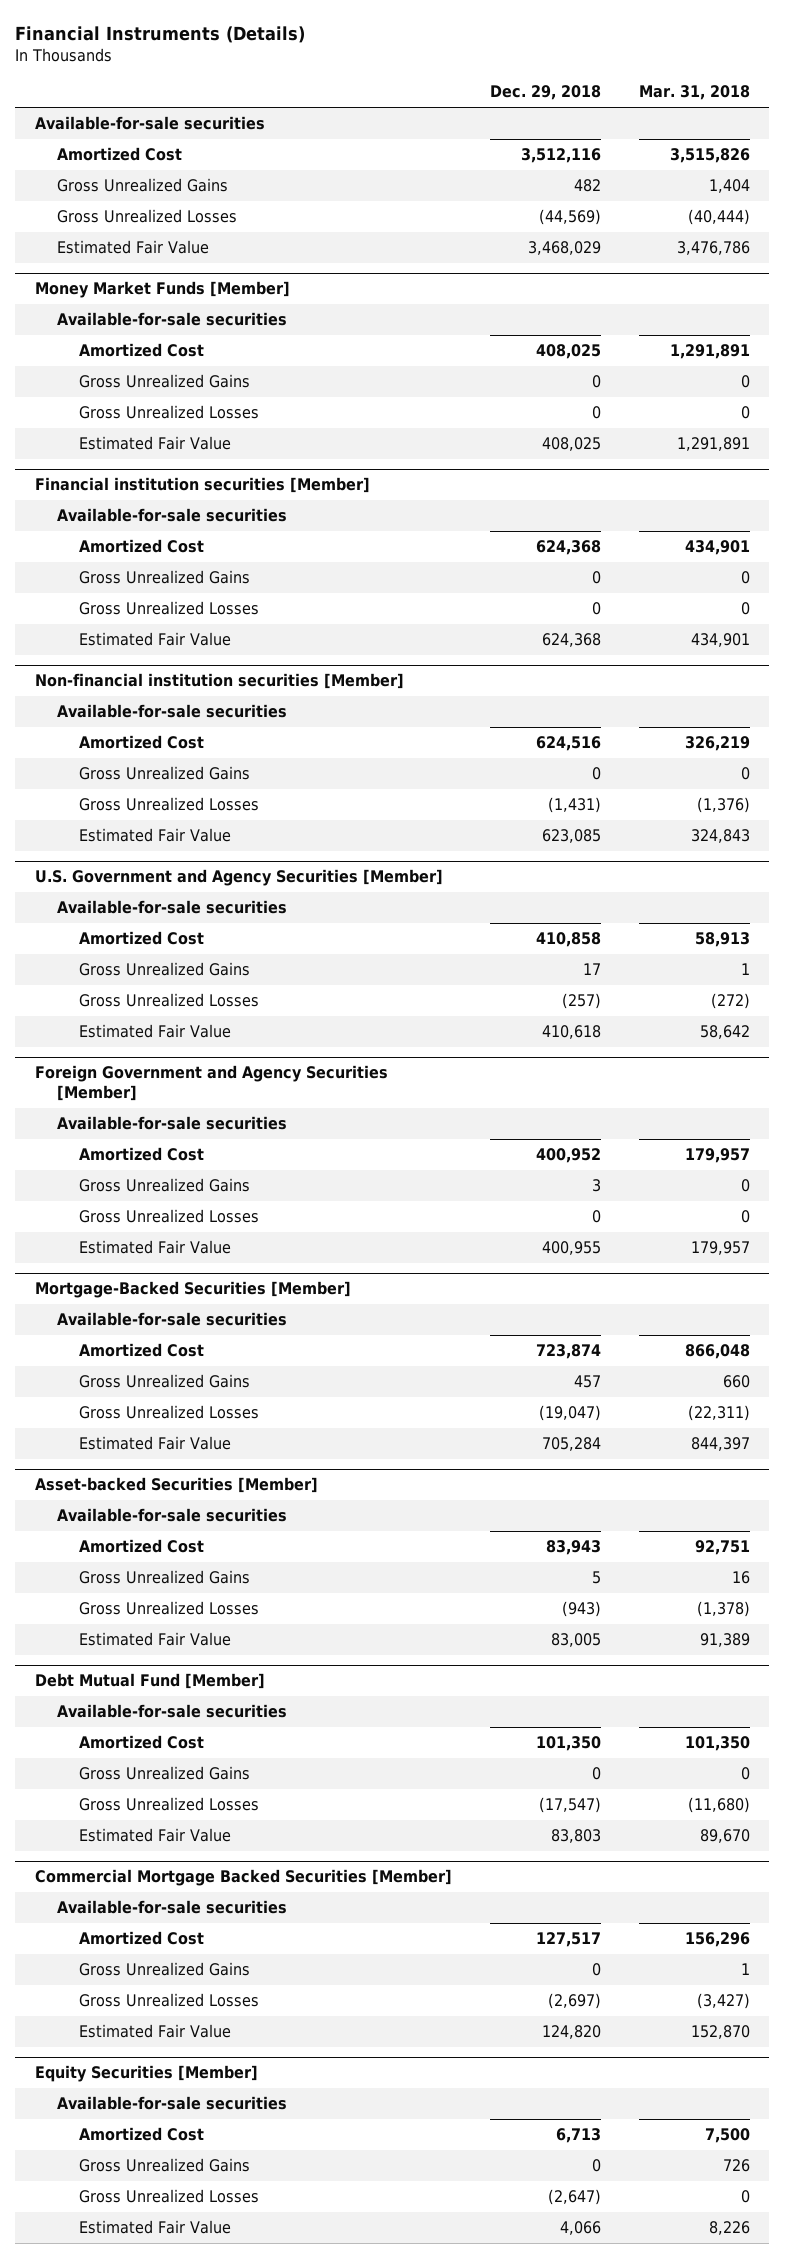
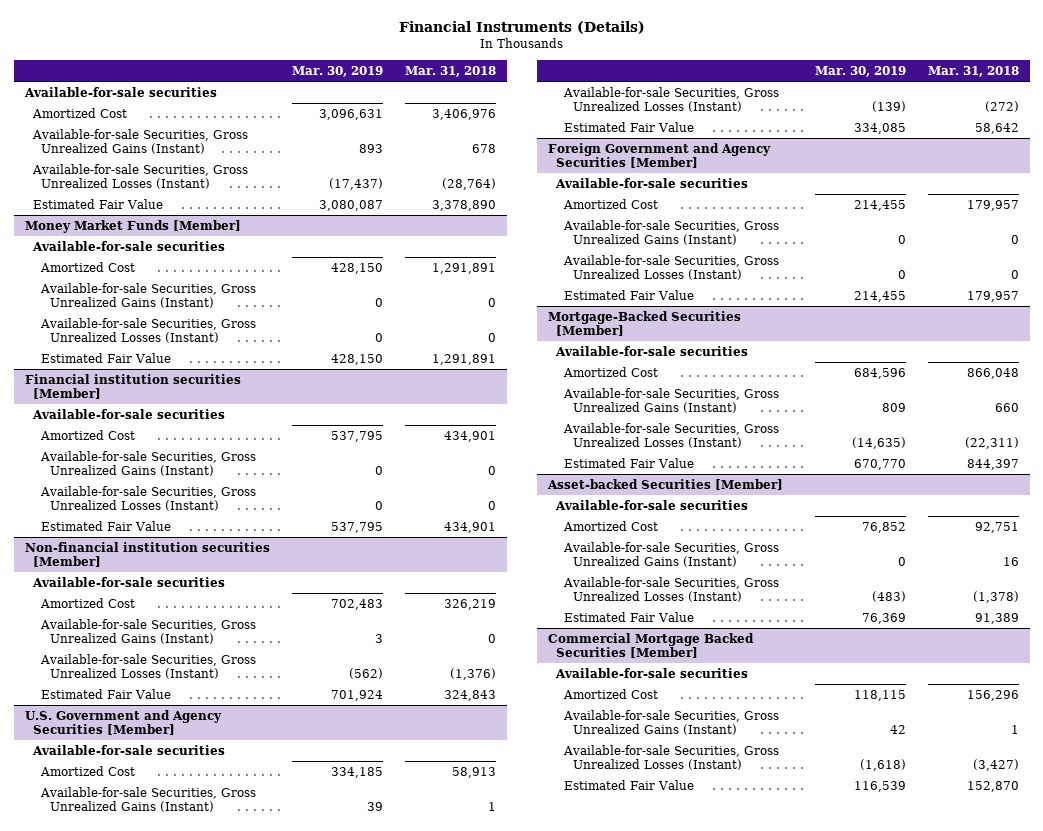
- | Dec. 29, 2018 | Mar. 31, 2018
+ | Mar. 30, 2019 | Mar. 31, 2018
- Amortized Cost | 3,512,116 | 3,515,826
- Gross Unrealized Gains | 482 | 1,404
- Gross Unrealized Losses | (44,569) | (40,444)
- Estimated Fair Value | 3,468,029 | 3,476,786
+ Amortized Cost | 3,096,631 | 3,406,976
+ Available-for-sale Securities, Gross Unrealized Gains (Instant) | 893 | 678
+ Available-for-sale Securities, Gross Unrealized Losses (Instant) | (17,437) | (28,764)
+ Estimated Fair Value | 3,080,087 | 3,378,890
@ Money Market Funds [Member]
- Gross Unrealized Gains | 0 | 0
- Gross Unrealized Losses | 0 | 0
+ Available-for-sale Securities, Gross Unrealized Gains (Instant) | 0 | 0
+ Available-for-sale Securities, Gross Unrealized Losses (Instant) | 0 | 0
@ Financial institution securities [Member]
- Gross Unrealized Gains | 0 | 0
- Gross Unrealized Losses | 0 | 0
+ Available-for-sale Securities, Gross Unrealized Gains (Instant) | 0 | 0
+ Available-for-sale Securities, Gross Unrealized Losses (Instant) | 0 | 0
@ Non-financial institution securities [Member]
- Gross Unrealized Gains | 0 | 0
- Gross Unrealized Losses | (1,431) | (1,376)
+ Available-for-sale Securities, Gross Unrealized Gains (Instant) | 3 | 0
+ Available-for-sale Securities, Gross Unrealized Losses (Instant) | (562) | (1,376)
@ U.S. Government and Agency Securities [Member]
- Gross Unrealized Gains | 17 | 1
- Gross Unrealized Losses | (257) | (272)
+ Available-for-sale Securities, Gross Unrealized Gains (Instant) | 39 | 1
+ Available-for-sale Securities, Gross Unrealized Losses (Instant) | (139) | (272)
@ Foreign Government and Agency Securities [Member]
- Gross Unrealized Gains | 3 | 0
- Gross Unrealized Losses | 0 | 0
+ Available-for-sale Securities, Gross Unrealized Gains (Instant) | 0 | 0
+ Available-for-sale Securities, Gross Unrealized Losses (Instant) | 0 | 0
@ Mortgage-Backed Securities [Member]
- Gross Unrealized Gains | 457 | 660
- Gross Unrealized Losses | (19,047) | (22,311)
+ Available-for-sale Securities, Gross Unrealized Gains (Instant) | 809 | 660
+ Available-for-sale Securities, Gross Unrealized Losses (Instant) | (14,635) | (22,311)
@ Asset-backed Securities [Member]
- Gross Unrealized Gains | 5 | 16
- Gross Unrealized Losses | (943) | (1,378)
+ Available-for-sale Securities, Gross Unrealized Gains (Instant) | 0 | 16
+ Available-for-sale Securities, Gross Unrealized Losses (Instant) | (483) | (1,378)
- Debt Mutual Fund [Member]
- Available-for-sale securities
- Amortized Cost | 101,350 | 101,350
- Gross Unrealized Gains | 0 | 0
- Gross Unrealized Losses | (17,547) | (11,680)
- Estimated Fair Value | 83,803 | 89,670
@ Commercial Mortgage Backed Securities [Member]
- Gross Unrealized Gains | 0 | 1
- Gross Unrealized Losses | (2,697) | (3,427)
+ Available-for-sale Securities, Gross Unrealized Gains (Instant) | 42 | 1
+ Available-for-sale Securities, Gross Unrealized Losses (Instant) | (1,618) | (3,427)
- Equity Securities [Member]
- Available-for-sale securities
- Amortized Cost | 6,713 | 7,500
- Gross Unrealized Gains | 0 | 726
- Gross Unrealized Losses | (2,647) | 0
- Estimated Fair Value | 4,066 | 8,226

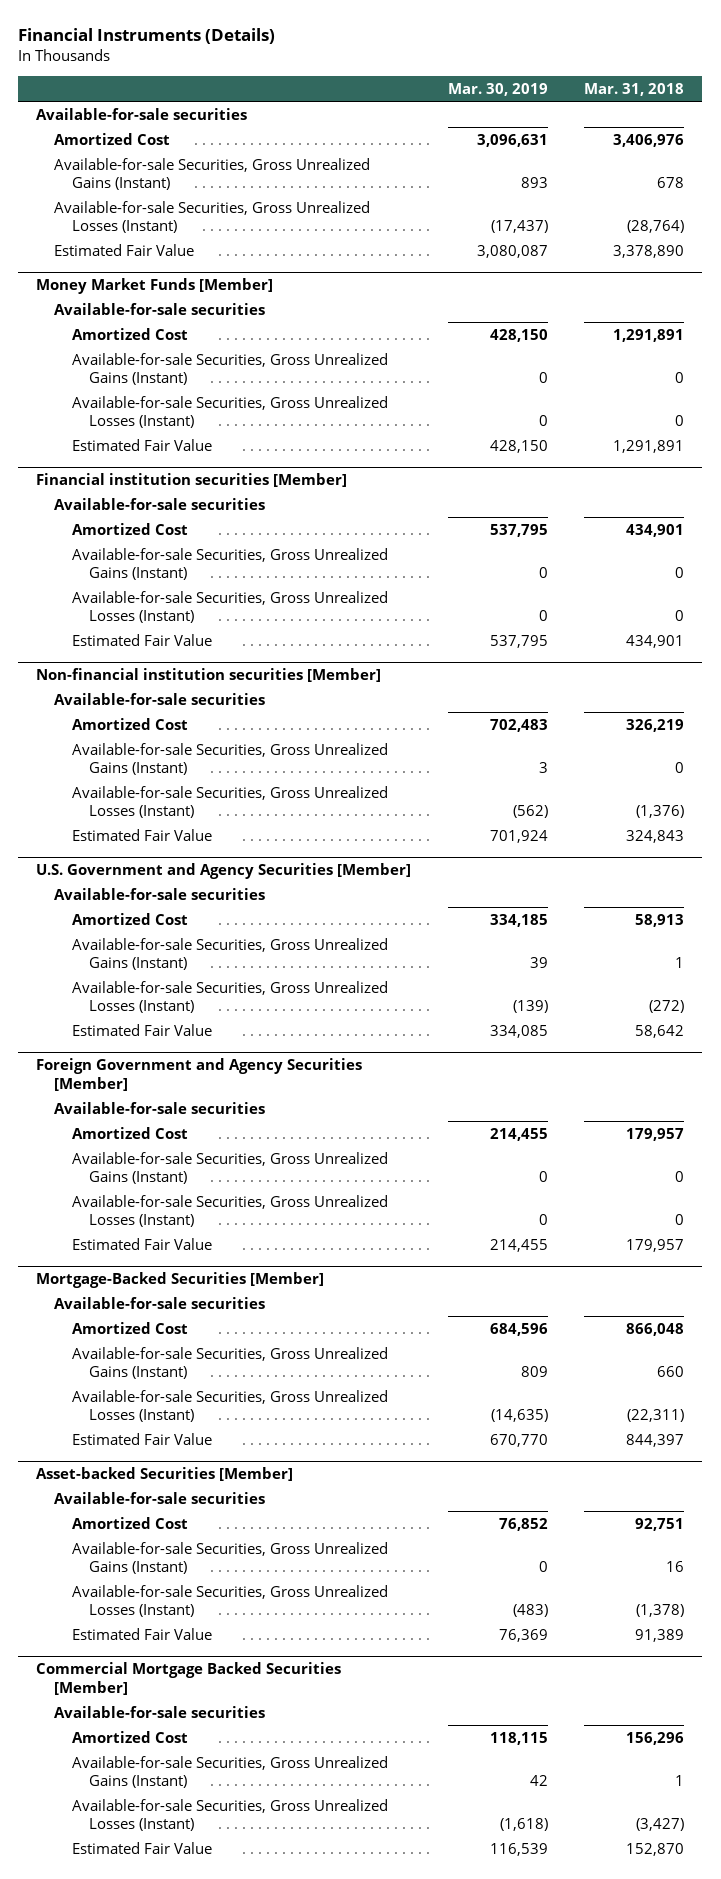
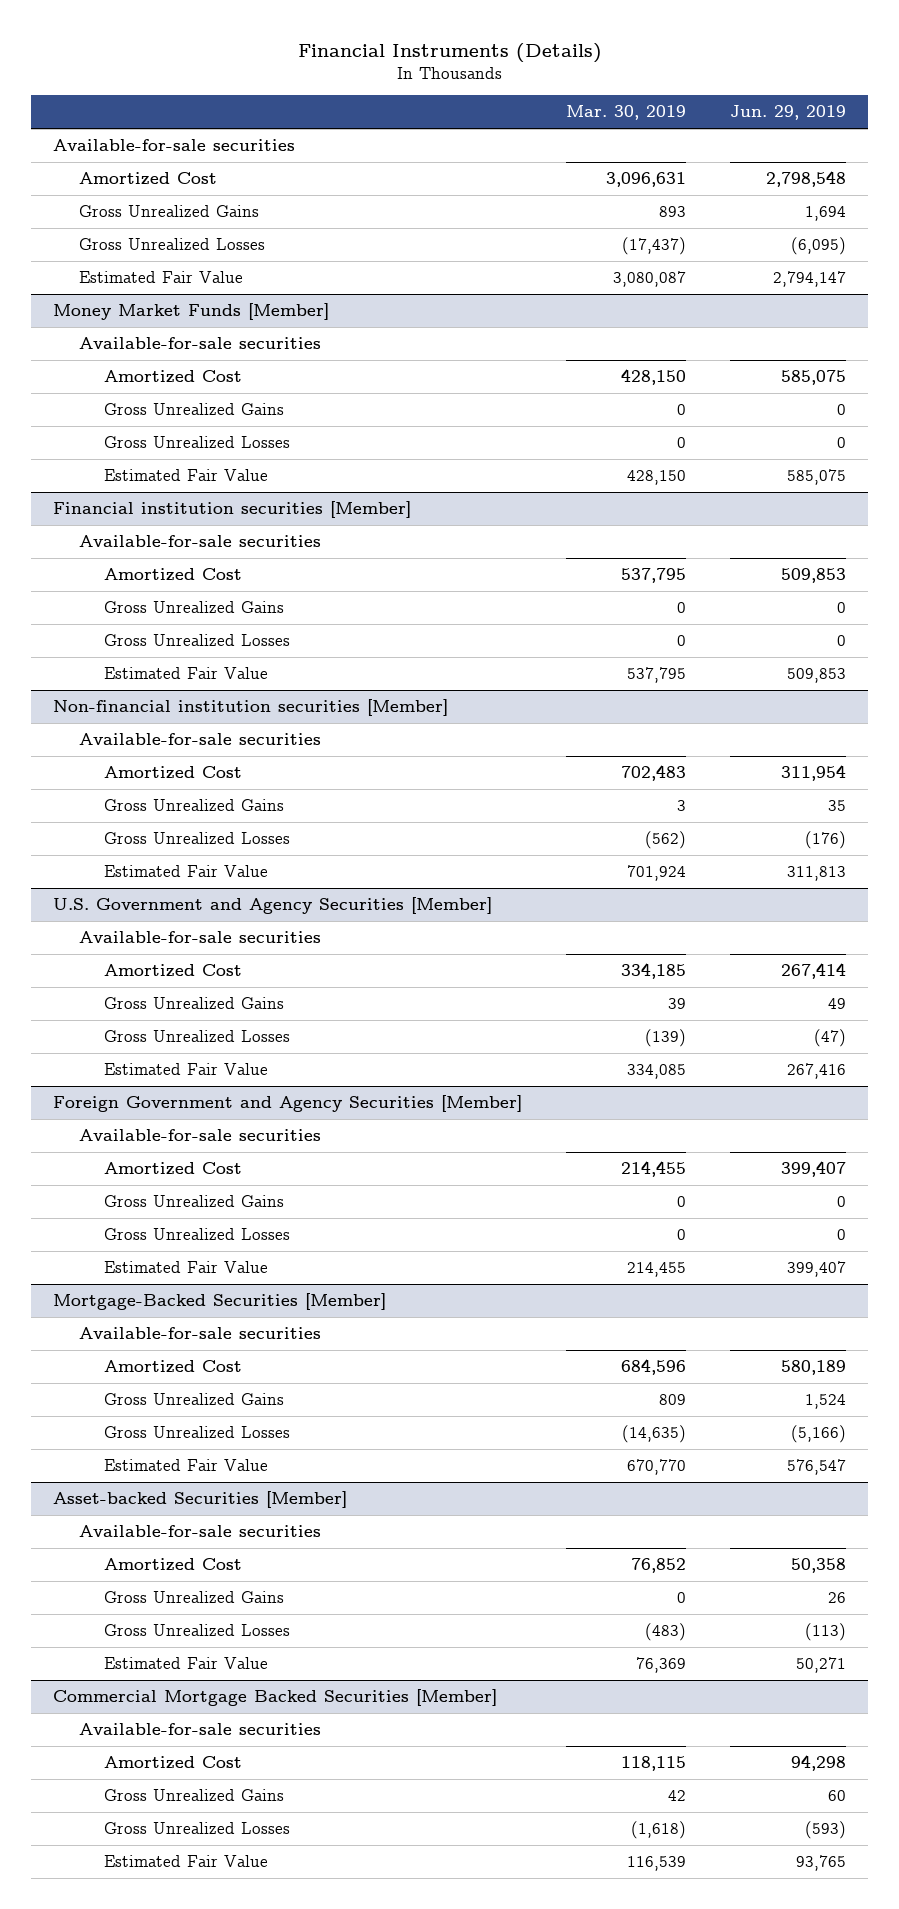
- | Mar. 30, 2019 | Mar. 31, 2018
+ | Mar. 30, 2019 | Jun. 29, 2019
- Available-for-sale Securities, Gross Unrealized Gains (Instant) | 893 | 678
- Available-for-sale Securities, Gross Unrealized Losses (Instant) | (17,437) | (28,764)
+ Gross Unrealized Gains | 893 | 1,694
+ Gross Unrealized Losses | (17,437) | (6,095)
@ Money Market Funds [Member]
- Available-for-sale Securities, Gross Unrealized Gains (Instant) | 0 | 0
- Available-for-sale Securities, Gross Unrealized Losses (Instant) | 0 | 0
+ Gross Unrealized Gains | 0 | 0
+ Gross Unrealized Losses | 0 | 0
@ Financial institution securities [Member]
- Available-for-sale Securities, Gross Unrealized Gains (Instant) | 0 | 0
- Available-for-sale Securities, Gross Unrealized Losses (Instant) | 0 | 0
+ Gross Unrealized Gains | 0 | 0
+ Gross Unrealized Losses | 0 | 0
@ Non-financial institution securities [Member]
- Available-for-sale Securities, Gross Unrealized Gains (Instant) | 3 | 0
- Available-for-sale Securities, Gross Unrealized Losses (Instant) | (562) | (1,376)
+ Gross Unrealized Gains | 3 | 35
+ Gross Unrealized Losses | (562) | (176)
@ U.S. Government and Agency Securities [Member]
- Available-for-sale Securities, Gross Unrealized Gains (Instant) | 39 | 1
- Available-for-sale Securities, Gross Unrealized Losses (Instant) | (139) | (272)
+ Gross Unrealized Gains | 39 | 49
+ Gross Unrealized Losses | (139) | (47)
@ Foreign Government and Agency Securities [Member]
- Available-for-sale Securities, Gross Unrealized Gains (Instant) | 0 | 0
- Available-for-sale Securities, Gross Unrealized Losses (Instant) | 0 | 0
+ Gross Unrealized Gains | 0 | 0
+ Gross Unrealized Losses | 0 | 0
@ Mortgage-Backed Securities [Member]
- Available-for-sale Securities, Gross Unrealized Gains (Instant) | 809 | 660
- Available-for-sale Securities, Gross Unrealized Losses (Instant) | (14,635) | (22,311)
+ Gross Unrealized Gains | 809 | 1,524
+ Gross Unrealized Losses | (14,635) | (5,166)
@ Asset-backed Securities [Member]
- Available-for-sale Securities, Gross Unrealized Gains (Instant) | 0 | 16
- Available-for-sale Securities, Gross Unrealized Losses (Instant) | (483) | (1,378)
+ Gross Unrealized Gains | 0 | 26
+ Gross Unrealized Losses | (483) | (113)
@ Commercial Mortgage Backed Securities [Member]
- Available-for-sale Securities, Gross Unrealized Gains (Instant) | 42 | 1
- Available-for-sale Securities, Gross Unrealized Losses (Instant) | (1,618) | (3,427)
+ Gross Unrealized Gains | 42 | 60
+ Gross Unrealized Losses | (1,618) | (593)

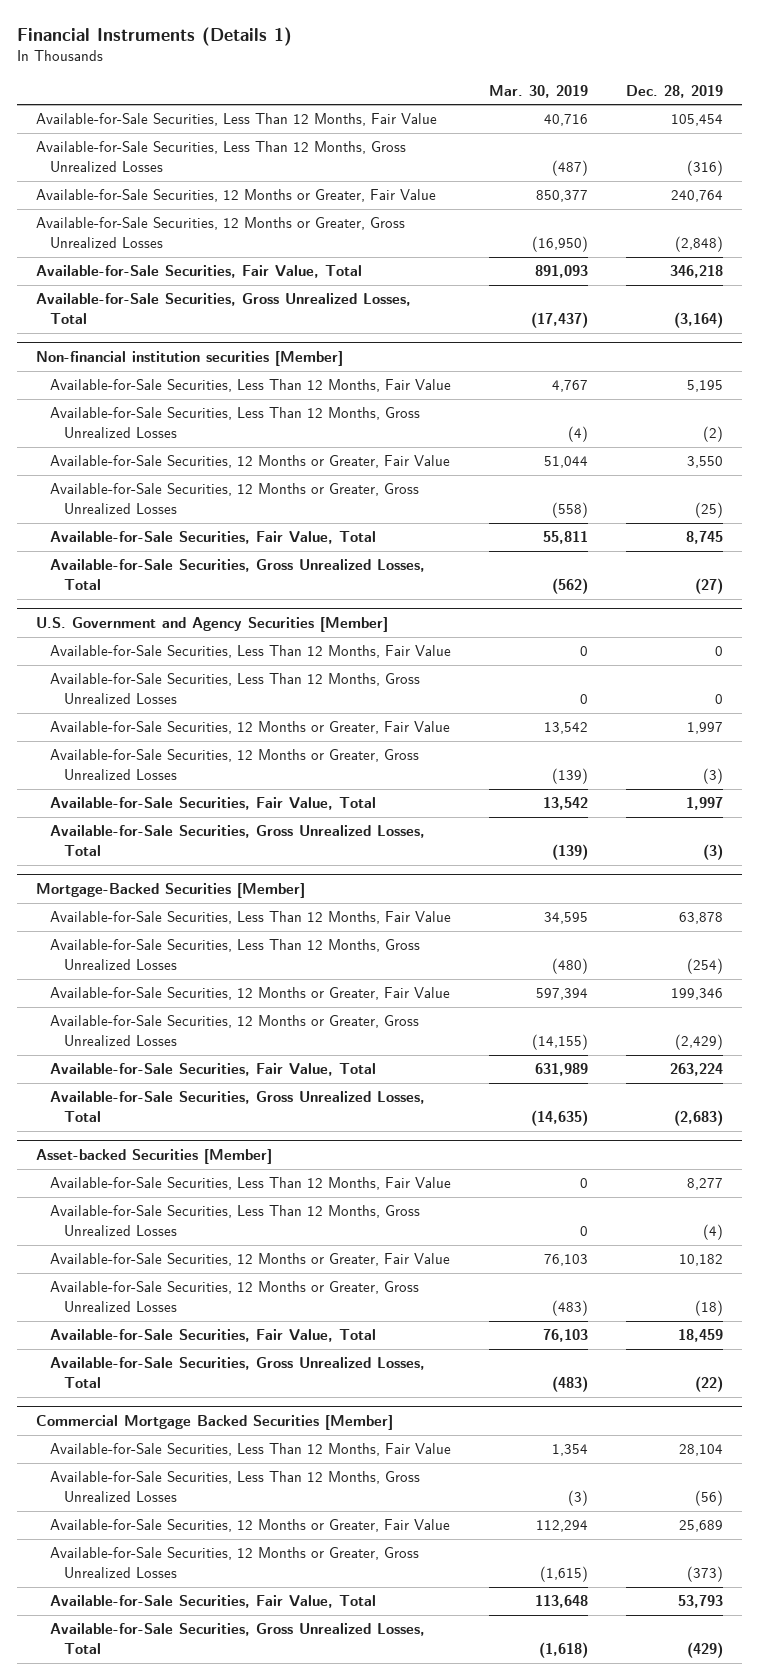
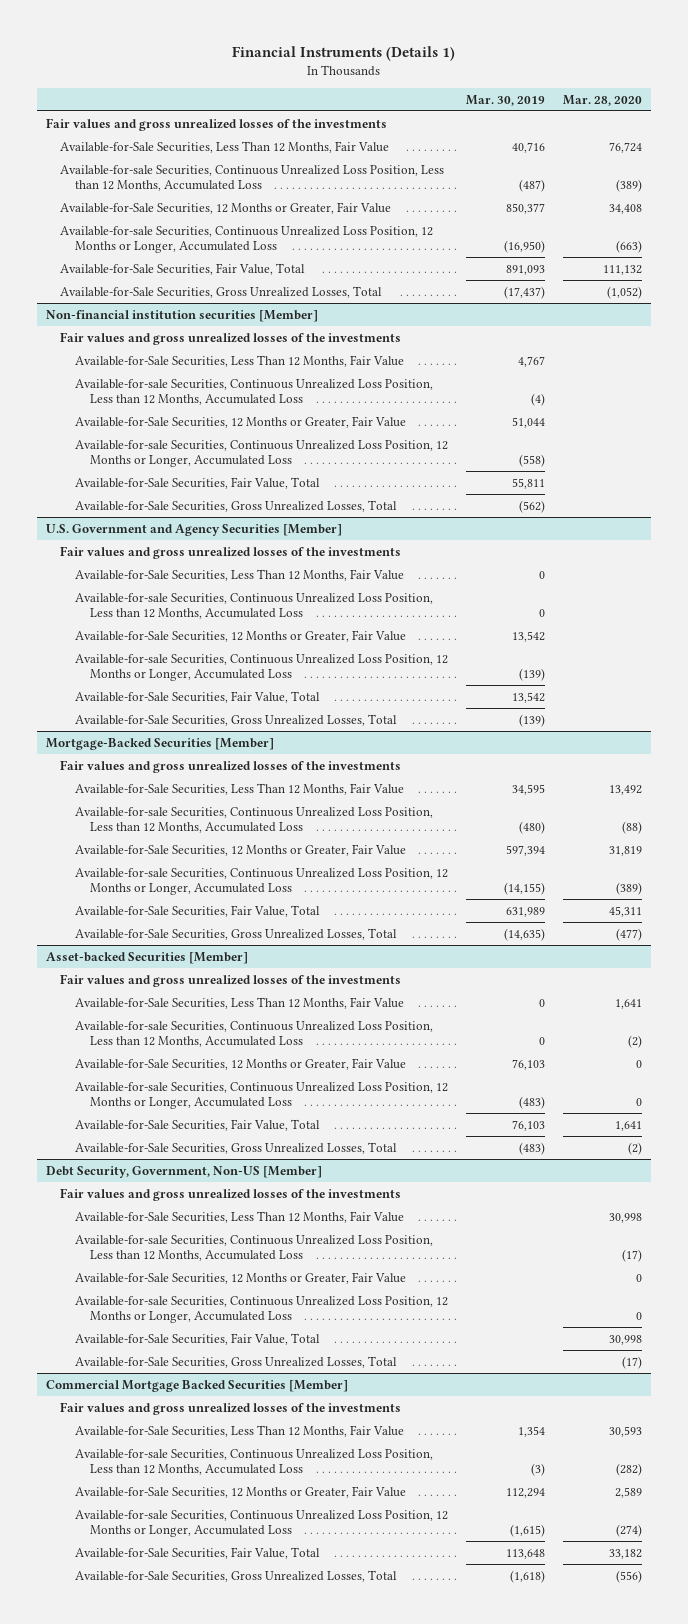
- | Mar. 30, 2019 | Dec. 28, 2019
+ | Mar. 30, 2019 | Mar. 28, 2020
+ Fair values and gross unrealized losses of the investments
- Available-for-Sale Securities, Less Than 12 Months, Gross Unrealized Losses | (487) | (316)
+ Available-for-sale Securities, Continuous Unrealized Loss Position, Less than 12 Months, Accumulated Loss | (487) | (389)
- Available-for-Sale Securities, 12 Months or Greater, Gross Unrealized Losses | (16,950) | (2,848)
+ Available-for-sale Securities, Continuous Unrealized Loss Position, 12 Months or Longer, Accumulated Loss | (16,950) | (663)
@ Non-financial institution securities [Member]
+ Fair values and gross unrealized losses of the investments
- Available-for-Sale Securities, Less Than 12 Months, Gross Unrealized Losses | (4) | (2)
+ Available-for-sale Securities, Continuous Unrealized Loss Position, Less than 12 Months, Accumulated Loss | (4) |
- Available-for-Sale Securities, 12 Months or Greater, Gross Unrealized Losses | (558) | (25)
+ Available-for-sale Securities, Continuous Unrealized Loss Position, 12 Months or Longer, Accumulated Loss | (558) |
@ U.S. Government and Agency Securities [Member]
+ Fair values and gross unrealized losses of the investments
- Available-for-Sale Securities, Less Than 12 Months, Gross Unrealized Losses | 0 | 0
+ Available-for-sale Securities, Continuous Unrealized Loss Position, Less than 12 Months, Accumulated Loss | 0 |
- Available-for-Sale Securities, 12 Months or Greater, Gross Unrealized Losses | (139) | (3)
+ Available-for-sale Securities, Continuous Unrealized Loss Position, 12 Months or Longer, Accumulated Loss | (139) |
@ Mortgage-Backed Securities [Member]
+ Fair values and gross unrealized losses of the investments
- Available-for-Sale Securities, Less Than 12 Months, Gross Unrealized Losses | (480) | (254)
+ Available-for-sale Securities, Continuous Unrealized Loss Position, Less than 12 Months, Accumulated Loss | (480) | (88)
- Available-for-Sale Securities, 12 Months or Greater, Gross Unrealized Losses | (14,155) | (2,429)
+ Available-for-sale Securities, Continuous Unrealized Loss Position, 12 Months or Longer, Accumulated Loss | (14,155) | (389)
@ Asset-backed Securities [Member]
+ Fair values and gross unrealized losses of the investments
- Available-for-Sale Securities, Less Than 12 Months, Gross Unrealized Losses | 0 | (4)
+ Available-for-sale Securities, Continuous Unrealized Loss Position, Less than 12 Months, Accumulated Loss | 0 | (2)
- Available-for-Sale Securities, 12 Months or Greater, Gross Unrealized Losses | (483) | (18)
+ Available-for-sale Securities, Continuous Unrealized Loss Position, 12 Months or Longer, Accumulated Loss | (483) | 0
+ Debt Security, Government, Non-US [Member]
+ Fair values and gross unrealized losses of the investments
+ Available-for-Sale Securities, Less Than 12 Months, Fair Value | | 30,998
+ Available-for-sale Securities, Continuous Unrealized Loss Position, Less than 12 Months, Accumulated Loss | | (17)
+ Available-for-Sale Securities, 12 Months or Greater, Fair Value | | 0
+ Available-for-sale Securities, Continuous Unrealized Loss Position, 12 Months or Longer, Accumulated Loss | | 0
+ Available-for-Sale Securities, Fair Value, Total | | 30,998
+ Available-for-Sale Securities, Gross Unrealized Losses, Total | | (17)
@ Commercial Mortgage Backed Securities [Member]
+ Fair values and gross unrealized losses of the investments
- Available-for-Sale Securities, Less Than 12 Months, Gross Unrealized Losses | (3) | (56)
+ Available-for-sale Securities, Continuous Unrealized Loss Position, Less than 12 Months, Accumulated Loss | (3) | (282)
- Available-for-Sale Securities, 12 Months or Greater, Gross Unrealized Losses | (1,615) | (373)
+ Available-for-sale Securities, Continuous Unrealized Loss Position, 12 Months or Longer, Accumulated Loss | (1,615) | (274)

